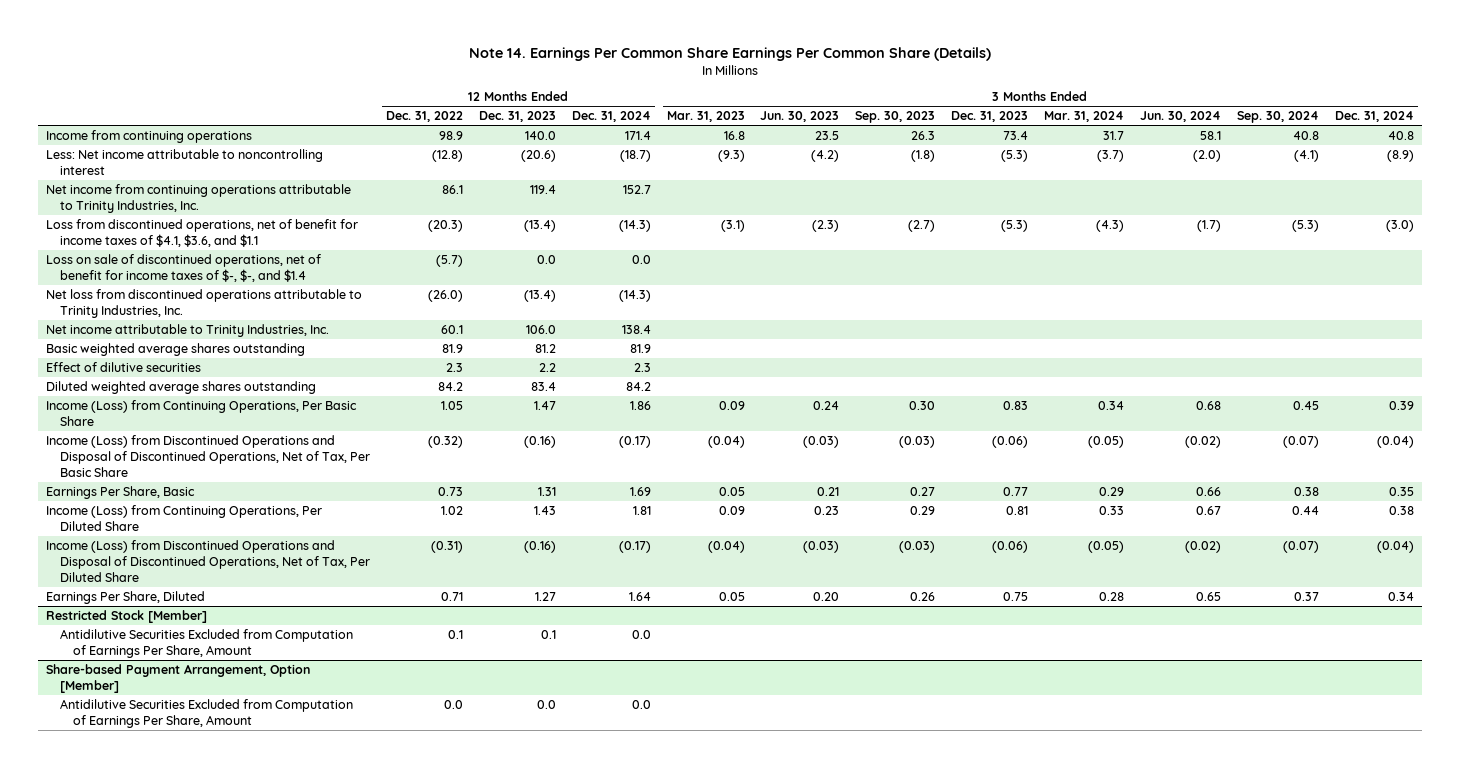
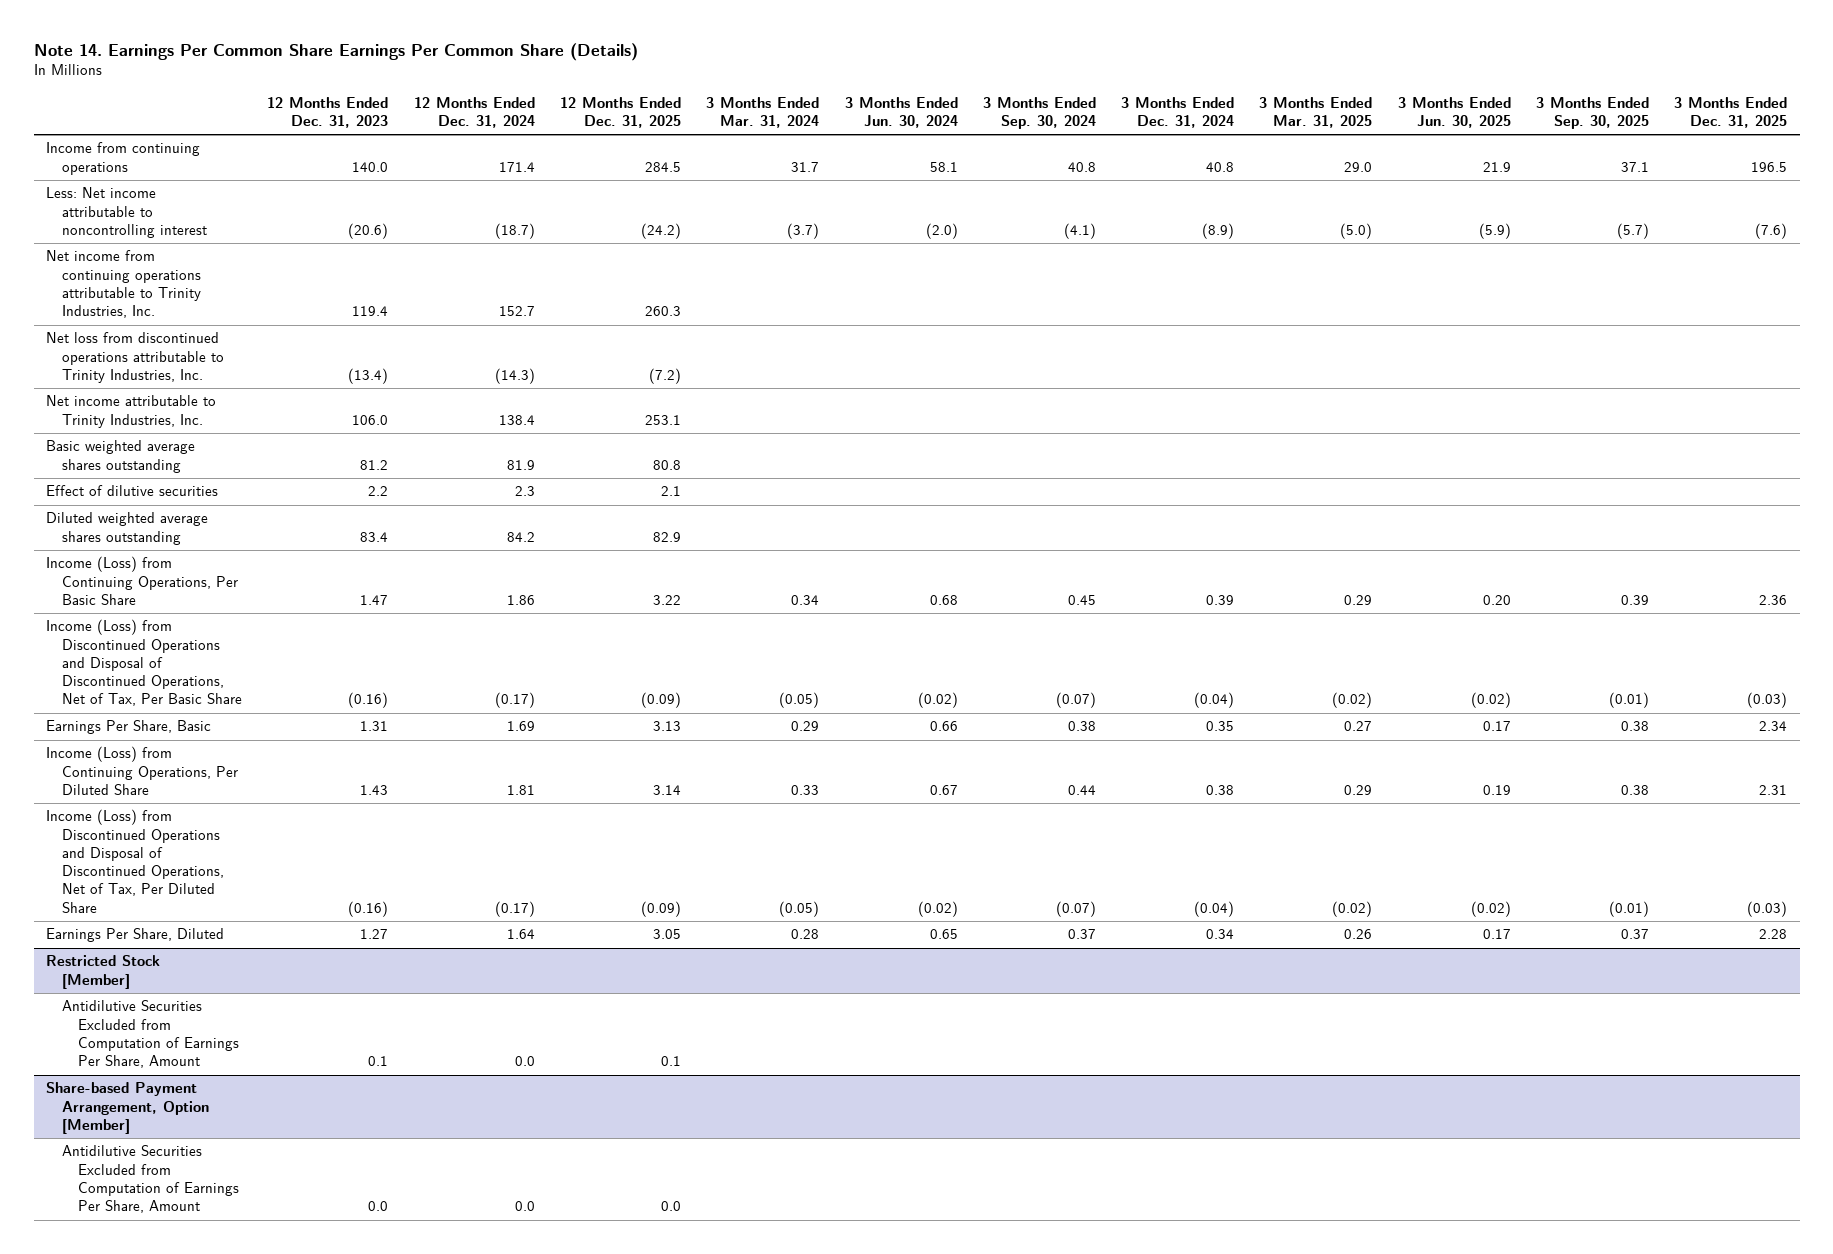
- | 12 Months Ended Dec. 31, 2022 | 12 Months Ended Dec. 31, 2023 | 12 Months Ended Dec. 31, 2024 | 3 Months Ended Mar. 31, 2023 | 3 Months Ended Jun. 30, 2023 | 3 Months Ended Sep. 30, 2023 | 3 Months Ended Dec. 31, 2023 | 3 Months Ended Mar. 31, 2024 | 3 Months Ended Jun. 30, 2024 | 3 Months Ended Sep. 30, 2024 | 3 Months Ended Dec. 31, 2024
+ | 12 Months Ended Dec. 31, 2023 | 12 Months Ended Dec. 31, 2024 | 12 Months Ended Dec. 31, 2025 | 3 Months Ended Mar. 31, 2024 | 3 Months Ended Jun. 30, 2024 | 3 Months Ended Sep. 30, 2024 | 3 Months Ended Dec. 31, 2024 | 3 Months Ended Mar. 31, 2025 | 3 Months Ended Jun. 30, 2025 | 3 Months Ended Sep. 30, 2025 | 3 Months Ended Dec. 31, 2025
- Loss from discontinued operations, net of benefit for income taxes of $4.1, $3.6, and $1.1 | (20.3) | (13.4) | (14.3) | (3.1) | (2.3) | (2.7) | (5.3) | (4.3) | (1.7) | (5.3) | (3.0)
- Loss on sale of discontinued operations, net of benefit for income taxes of $-, $-, and $1.4 | (5.7) | 0.0 | 0.0 | | | | | | | |

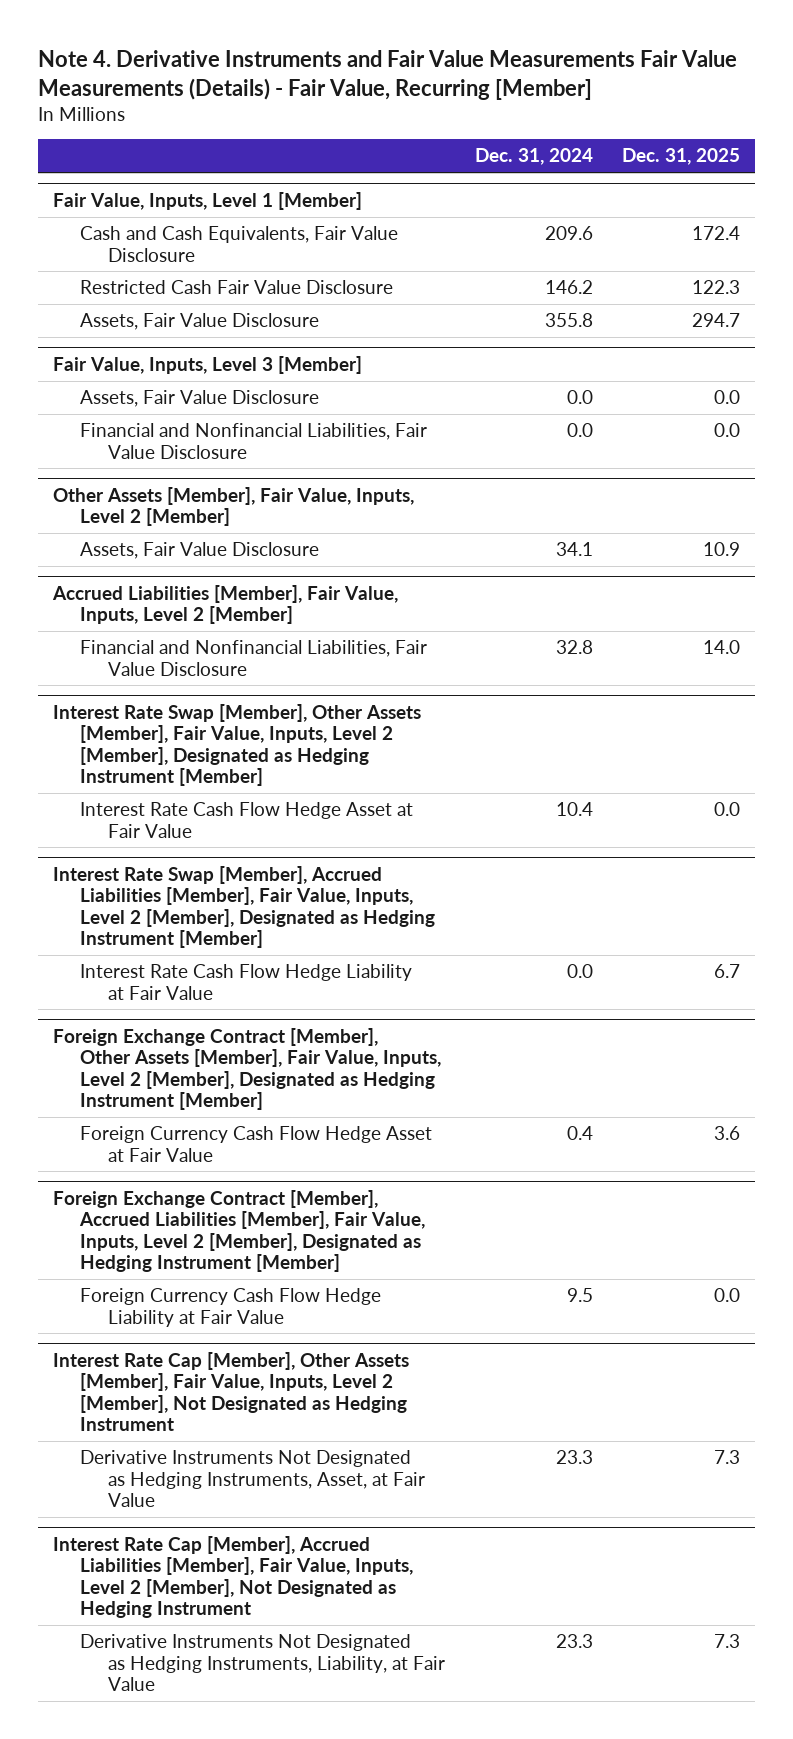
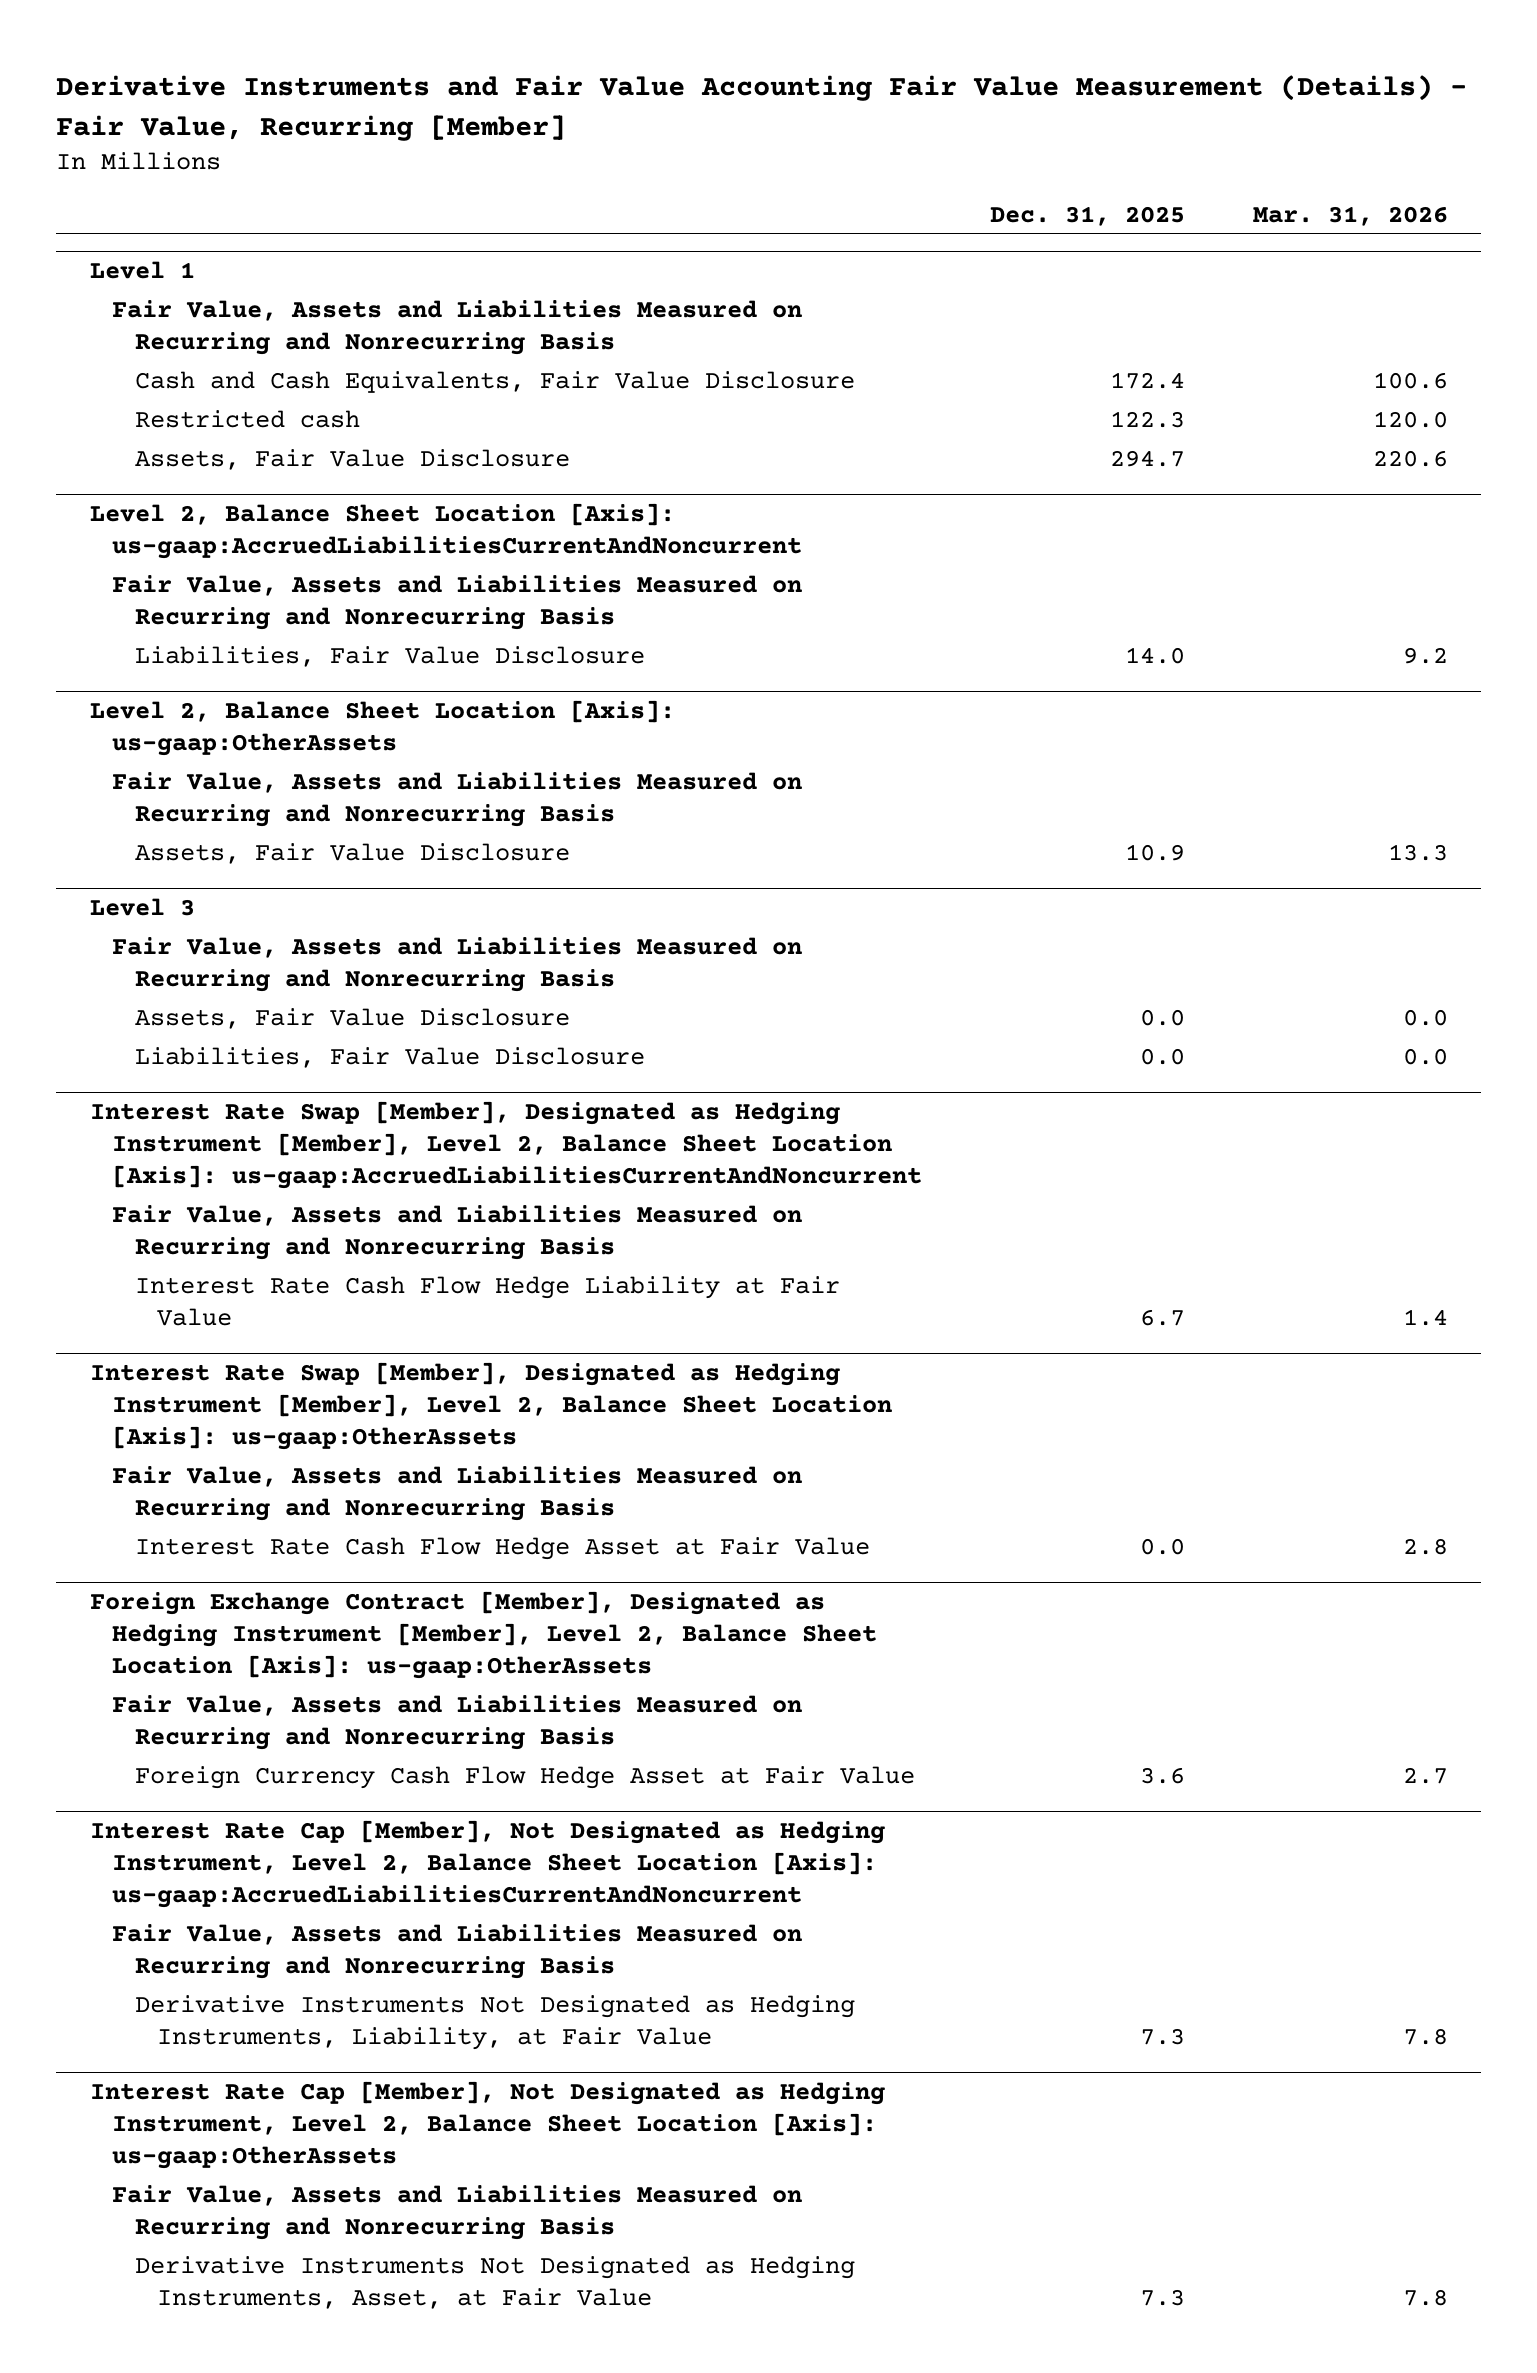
- Note 4. Derivative Instruments and Fair Value Measurements Fair Value Measurements (Details) - Fair Value, Recurring [Member]
+ Derivative Instruments and Fair Value Accounting Fair Value Measurement (Details) - Fair Value, Recurring [Member]
- | Dec. 31, 2024 | Dec. 31, 2025
+ | Dec. 31, 2025 | Mar. 31, 2026
- Fair Value, Inputs, Level 1 [Member]
+ Level 1
+ Fair Value, Assets and Liabilities Measured on Recurring and Nonrecurring Basis
- Restricted Cash Fair Value Disclosure | 146.2 | 122.3
+ Restricted cash | 122.3 | 120.0
- Fair Value, Inputs, Level 3 [Member]
- Assets, Fair Value Disclosure | 0.0 | 0.0
- Financial and Nonfinancial Liabilities, Fair Value Disclosure | 0.0 | 0.0
- Other Assets [Member], Fair Value, Inputs, Level 2 [Member]
+ Level 2, Balance Sheet Location [Axis]: us-gaap:AccruedLiabilitiesCurrentAndNoncurrent
+ Fair Value, Assets and Liabilities Measured on Recurring and Nonrecurring Basis
+ Liabilities, Fair Value Disclosure | 14.0 | 9.2
+ Level 2, Balance Sheet Location [Axis]: us-gaap:OtherAssets
+ Fair Value, Assets and Liabilities Measured on Recurring and Nonrecurring Basis
- Accrued Liabilities [Member], Fair Value, Inputs, Level 2 [Member]
- Financial and Nonfinancial Liabilities, Fair Value Disclosure | 32.8 | 14.0
- Interest Rate Swap [Member], Other Assets [Member], Fair Value, Inputs, Level 2 [Member], Designated as Hedging Instrument [Member]
- Interest Rate Cash Flow Hedge Asset at Fair Value | 10.4 | 0.0
- Interest Rate Swap [Member], Accrued Liabilities [Member], Fair Value, Inputs, Level 2 [Member], Designated as Hedging Instrument [Member]
+ Level 3
+ Fair Value, Assets and Liabilities Measured on Recurring and Nonrecurring Basis
+ Assets, Fair Value Disclosure | 0.0 | 0.0
+ Liabilities, Fair Value Disclosure | 0.0 | 0.0
+ Interest Rate Swap [Member], Designated as Hedging Instrument [Member], Level 2, Balance Sheet Location [Axis]: us-gaap:AccruedLiabilitiesCurrentAndNoncurrent
+ Fair Value, Assets and Liabilities Measured on Recurring and Nonrecurring Basis
- Foreign Exchange Contract [Member], Other Assets [Member], Fair Value, Inputs, Level 2 [Member], Designated as Hedging Instrument [Member]
+ Interest Rate Swap [Member], Designated as Hedging Instrument [Member], Level 2, Balance Sheet Location [Axis]: us-gaap:OtherAssets
+ Fair Value, Assets and Liabilities Measured on Recurring and Nonrecurring Basis
+ Interest Rate Cash Flow Hedge Asset at Fair Value | 0.0 | 2.8
+ Foreign Exchange Contract [Member], Designated as Hedging Instrument [Member], Level 2, Balance Sheet Location [Axis]: us-gaap:OtherAssets
+ Fair Value, Assets and Liabilities Measured on Recurring and Nonrecurring Basis
- Foreign Exchange Contract [Member], Accrued Liabilities [Member], Fair Value, Inputs, Level 2 [Member], Designated as Hedging Instrument [Member]
- Foreign Currency Cash Flow Hedge Liability at Fair Value | 9.5 | 0.0
- Interest Rate Cap [Member], Other Assets [Member], Fair Value, Inputs, Level 2 [Member], Not Designated as Hedging Instrument
- Derivative Instruments Not Designated as Hedging Instruments, Asset, at Fair Value | 23.3 | 7.3
- Interest Rate Cap [Member], Accrued Liabilities [Member], Fair Value, Inputs, Level 2 [Member], Not Designated as Hedging Instrument
+ Interest Rate Cap [Member], Not Designated as Hedging Instrument, Level 2, Balance Sheet Location [Axis]: us-gaap:AccruedLiabilitiesCurrentAndNoncurrent
+ Fair Value, Assets and Liabilities Measured on Recurring and Nonrecurring Basis
+ Interest Rate Cap [Member], Not Designated as Hedging Instrument, Level 2, Balance Sheet Location [Axis]: us-gaap:OtherAssets
+ Fair Value, Assets and Liabilities Measured on Recurring and Nonrecurring Basis
+ Derivative Instruments Not Designated as Hedging Instruments, Asset, at Fair Value | 7.3 | 7.8

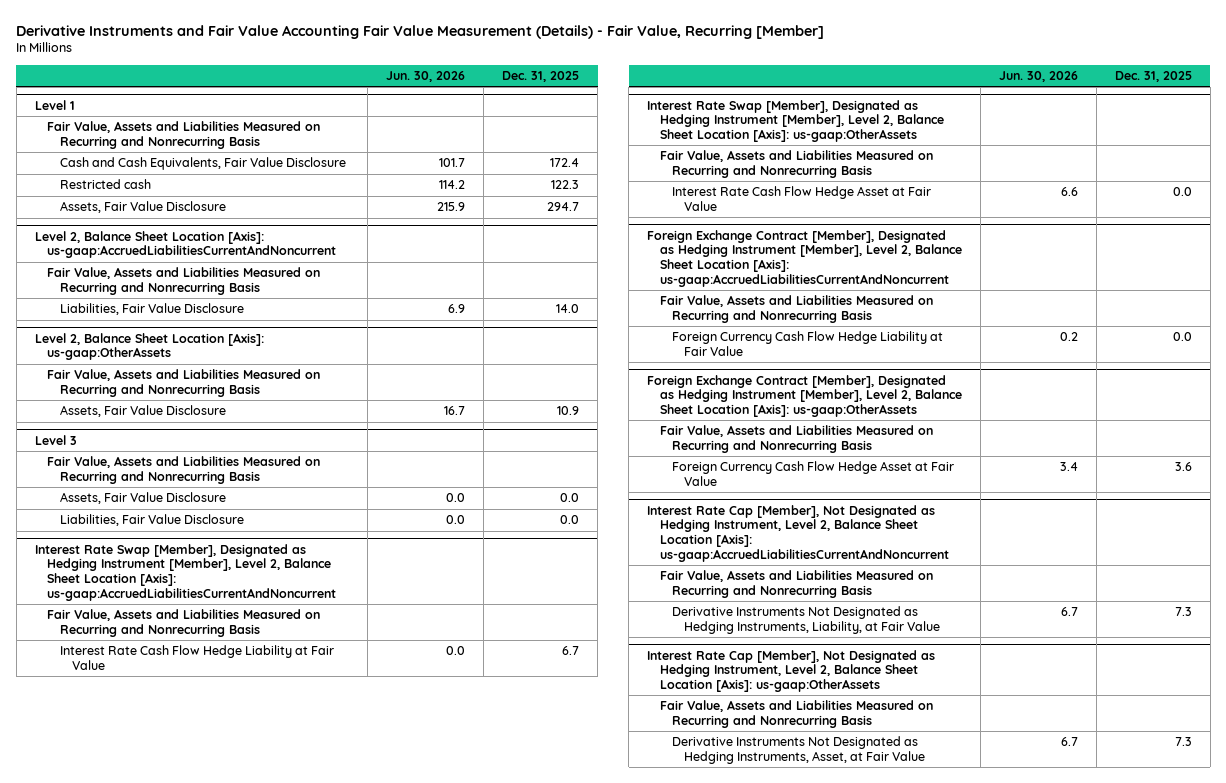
- | Dec. 31, 2025 | Mar. 31, 2026
+ | Jun. 30, 2026 | Dec. 31, 2025
+ Foreign Exchange Contract [Member], Designated as Hedging Instrument [Member], Level 2, Balance Sheet Location [Axis]: us-gaap:AccruedLiabilitiesCurrentAndNoncurrent
+ Fair Value, Assets and Liabilities Measured on Recurring and Nonrecurring Basis
+ Foreign Currency Cash Flow Hedge Liability at Fair Value | 0.2 | 0.0

